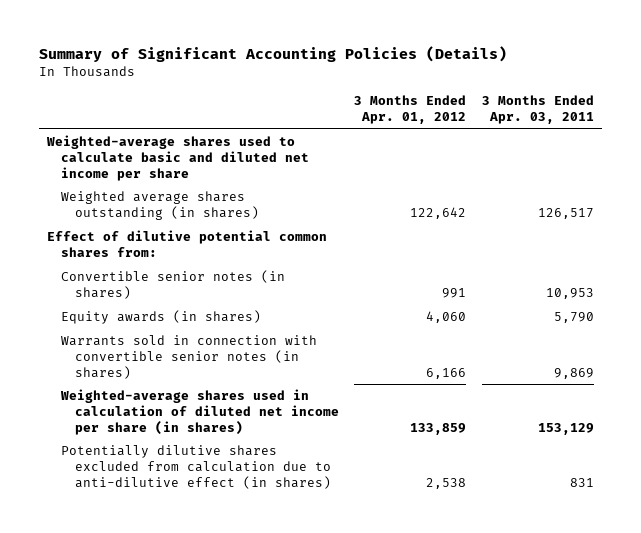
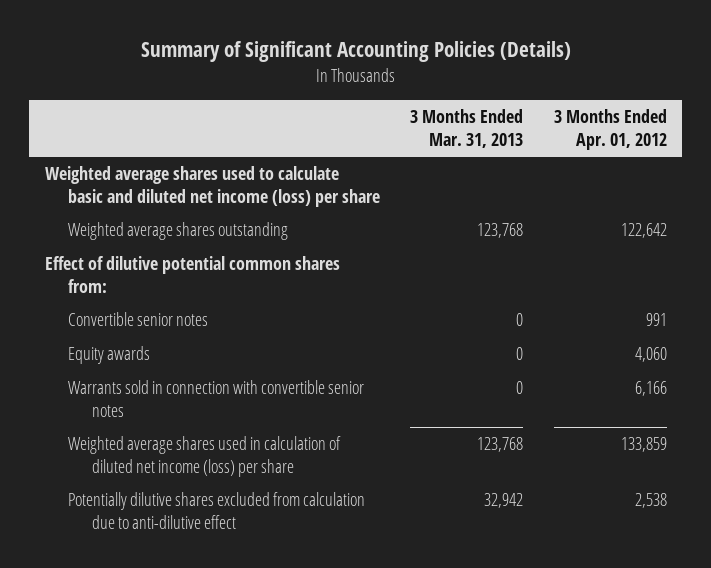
- | 3 Months Ended Apr. 01, 2012 | 3 Months Ended Apr. 03, 2011
+ | 3 Months Ended Mar. 31, 2013 | 3 Months Ended Apr. 01, 2012
- Weighted-average shares used to calculate basic and diluted net income per share
- Weighted average shares outstanding (in shares) | 122,642 | 126,517
+ Weighted average shares used to calculate basic and diluted net income (loss) per share
+ Weighted average shares outstanding | 123,768 | 122,642
- Convertible senior notes (in shares) | 991 | 10,953
- Equity awards (in shares) | 4,060 | 5,790
- Warrants sold in connection with convertible senior notes (in shares) | 6,166 | 9,869
- Weighted-average shares used in calculation of diluted net income per share (in shares) | 133,859 | 153,129
- Potentially dilutive shares excluded from calculation due to anti-dilutive effect (in shares) | 2,538 | 831
+ Convertible senior notes | 0 | 991
+ Equity awards | 0 | 4,060
+ Warrants sold in connection with convertible senior notes | 0 | 6,166
+ Weighted average shares used in calculation of diluted net income (loss) per share | 123,768 | 133,859
+ Potentially dilutive shares excluded from calculation due to anti-dilutive effect | 32,942 | 2,538

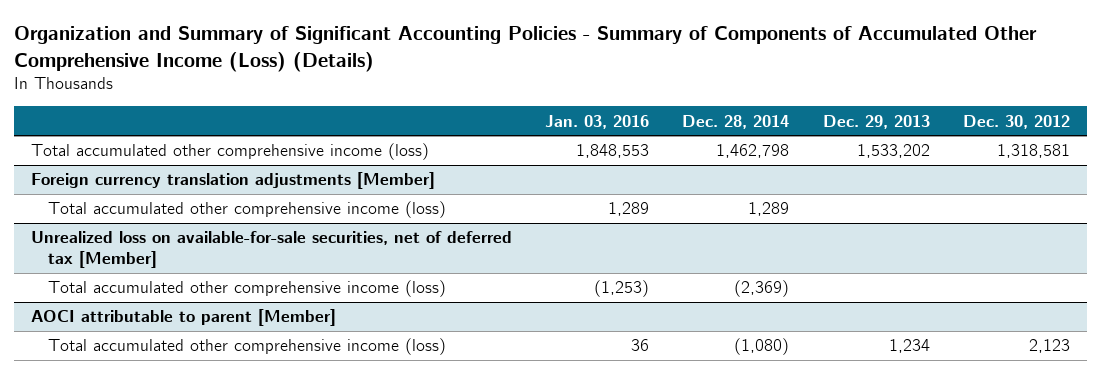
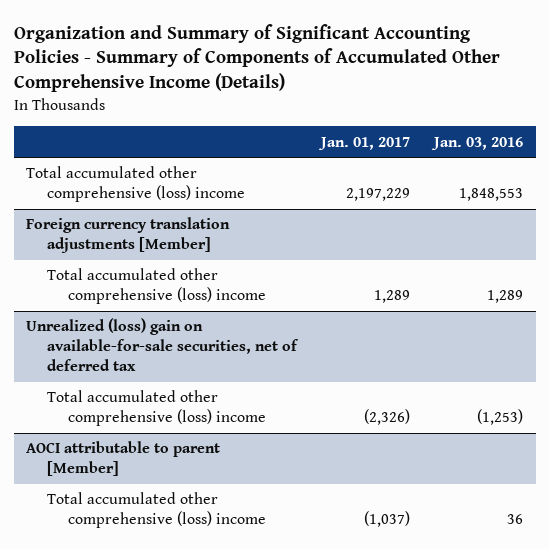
- Organization and Summary of Significant Accounting Policies - Summary of Components of Accumulated Other Comprehensive Income (Loss) (Details)
+ Organization and Summary of Significant Accounting Policies - Summary of Components of Accumulated Other Comprehensive Income (Details)
- | Jan. 03, 2016 | Dec. 28, 2014 | Dec. 29, 2013 | Dec. 30, 2012
+ | Jan. 01, 2017 | Jan. 03, 2016
- Total accumulated other comprehensive income (loss) | 1,848,553 | 1,462,798 | 1,533,202 | 1,318,581
+ Total accumulated other comprehensive (loss) income | 2,197,229 | 1,848,553
@ Foreign currency translation adjustments [Member]
- Total accumulated other comprehensive income (loss) | 1,289 | 1,289 | |
- Unrealized loss on available-for-sale securities, net of deferred tax [Member]
- Total accumulated other comprehensive income (loss) | (1,253) | (2,369) | |
@ Foreign currency translation adjustments [Member]
+ Total accumulated other comprehensive (loss) income | 1,289 | 1,289
+ Unrealized (loss) gain on available-for-sale securities, net of deferred tax
+ Total accumulated other comprehensive (loss) income | (2,326) | (1,253)
@ AOCI attributable to parent [Member]
- Total accumulated other comprehensive income (loss) | 36 | (1,080) | 1,234 | 2,123
+ Total accumulated other comprehensive (loss) income | (1,037) | 36

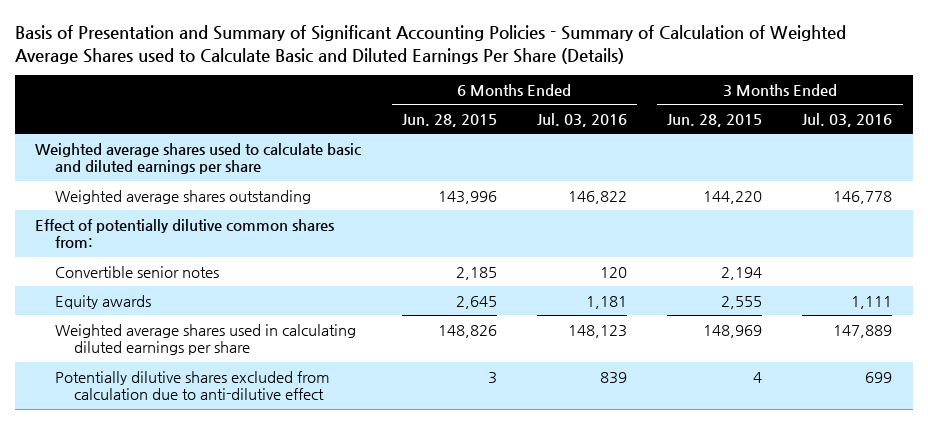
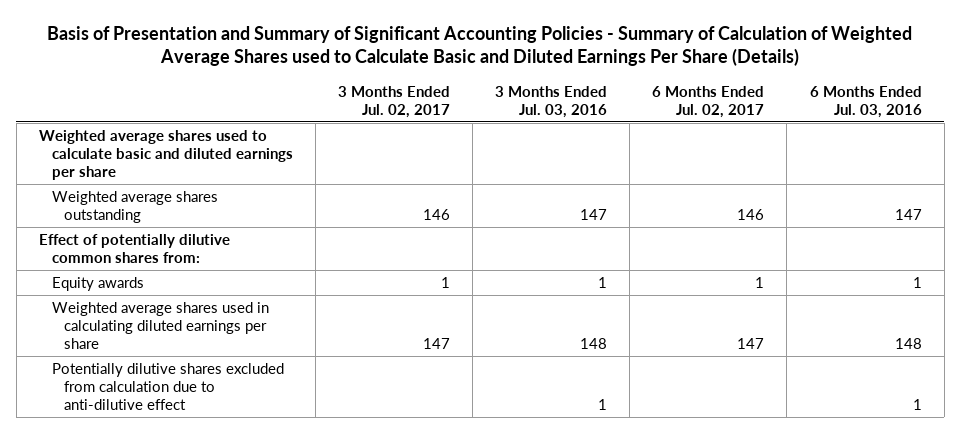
- | 6 Months Ended Jun. 28, 2015 | 6 Months Ended Jul. 03, 2016 | 3 Months Ended Jun. 28, 2015 | 3 Months Ended Jul. 03, 2016
+ | 3 Months Ended Jul. 02, 2017 | 3 Months Ended Jul. 03, 2016 | 6 Months Ended Jul. 02, 2017 | 6 Months Ended Jul. 03, 2016
- Weighted average shares outstanding | 143,996 | 146,822 | 144,220 | 146,778
+ Weighted average shares outstanding | 146 | 147 | 146 | 147
- Convertible senior notes | 2,185 | 120 | 2,194 |
- Equity awards | 2,645 | 1,181 | 2,555 | 1,111
- Weighted average shares used in calculating diluted earnings per share | 148,826 | 148,123 | 148,969 | 147,889
- Potentially dilutive shares excluded from calculation due to anti-dilutive effect | 3 | 839 | 4 | 699
+ Equity awards | 1 | 1 | 1 | 1
+ Weighted average shares used in calculating diluted earnings per share | 147 | 148 | 147 | 148
+ Potentially dilutive shares excluded from calculation due to anti-dilutive effect | | 1 | | 1

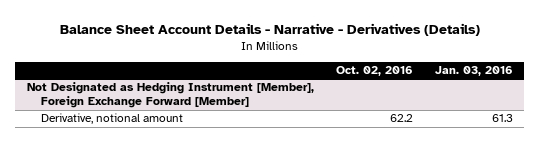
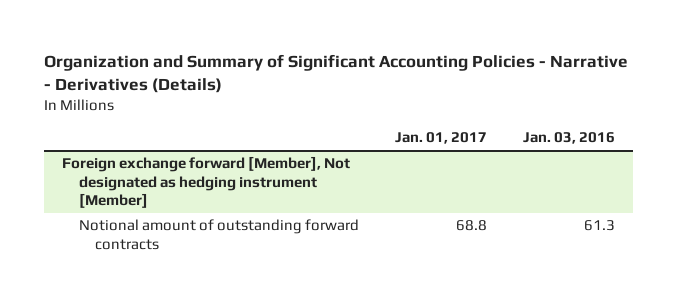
- Balance Sheet Account Details - Narrative - Derivatives (Details)
+ Organization and Summary of Significant Accounting Policies - Narrative - Derivatives (Details)
- | Oct. 02, 2016 | Jan. 03, 2016
+ | Jan. 01, 2017 | Jan. 03, 2016
- Not Designated as Hedging Instrument [Member], Foreign Exchange Forward [Member]
- Derivative, notional amount | 62.2 | 61.3
+ Foreign exchange forward [Member], Not designated as hedging instrument [Member]
+ Notional amount of outstanding forward contracts | 68.8 | 61.3

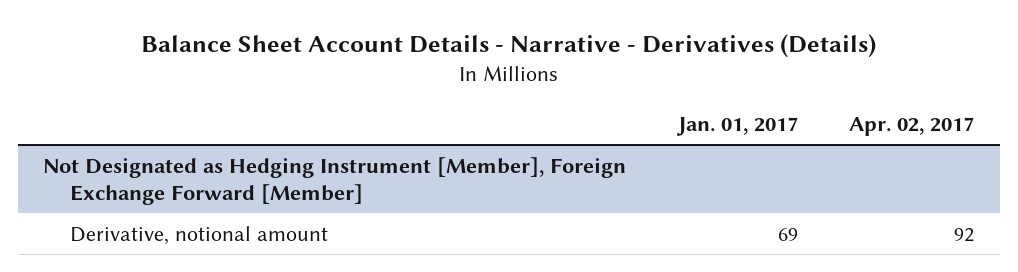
- Organization and Summary of Significant Accounting Policies - Narrative - Derivatives (Details)
+ Balance Sheet Account Details - Narrative - Derivatives (Details)
- | Jan. 01, 2017 | Jan. 03, 2016
+ | Jan. 01, 2017 | Apr. 02, 2017
- Foreign exchange forward [Member], Not designated as hedging instrument [Member]
- Notional amount of outstanding forward contracts | 68.8 | 61.3
+ Not Designated as Hedging Instrument [Member], Foreign Exchange Forward [Member]
+ Derivative, notional amount | 69 | 92

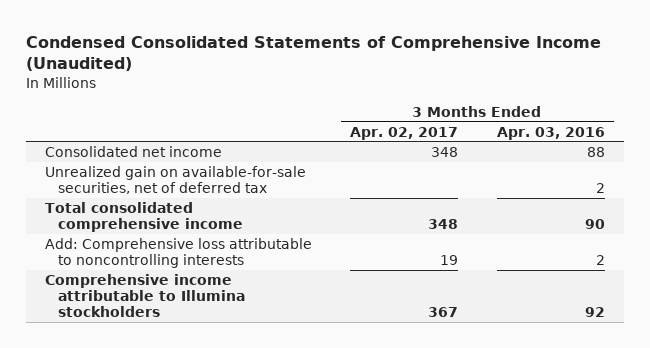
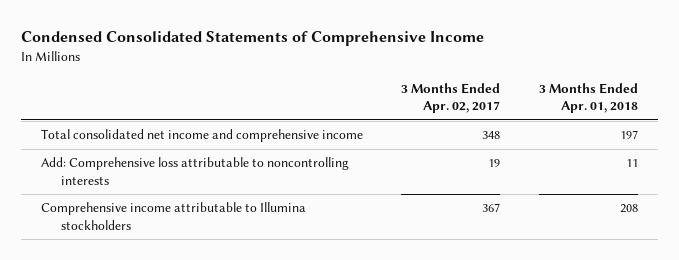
- Condensed Consolidated Statements of Comprehensive Income (Unaudited)
+ Condensed Consolidated Statements of Comprehensive Income
- | 3 Months Ended Apr. 02, 2017 | 3 Months Ended Apr. 03, 2016
+ | 3 Months Ended Apr. 02, 2017 | 3 Months Ended Apr. 01, 2018
- Consolidated net income | 348 | 88
- Unrealized gain on available-for-sale securities, net of deferred tax | | 2
- Total consolidated comprehensive income | 348 | 90
+ Total consolidated net income and comprehensive income | 348 | 197

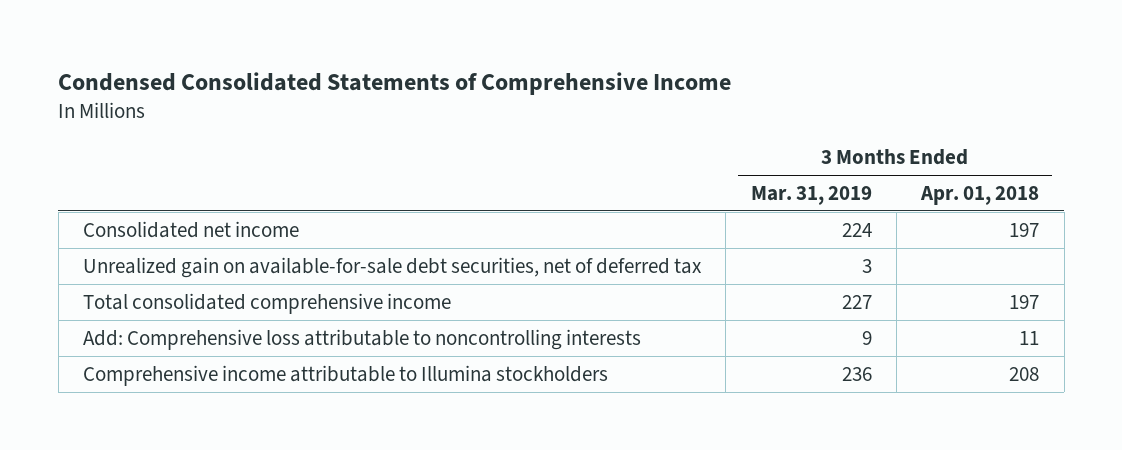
- | 3 Months Ended Apr. 02, 2017 | 3 Months Ended Apr. 01, 2018
+ | 3 Months Ended Mar. 31, 2019 | 3 Months Ended Apr. 01, 2018
- Total consolidated net income and comprehensive income | 348 | 197
+ Consolidated net income | 224 | 197
+ Unrealized gain on available-for-sale debt securities, net of deferred tax | 3 |
+ Total consolidated comprehensive income | 227 | 197

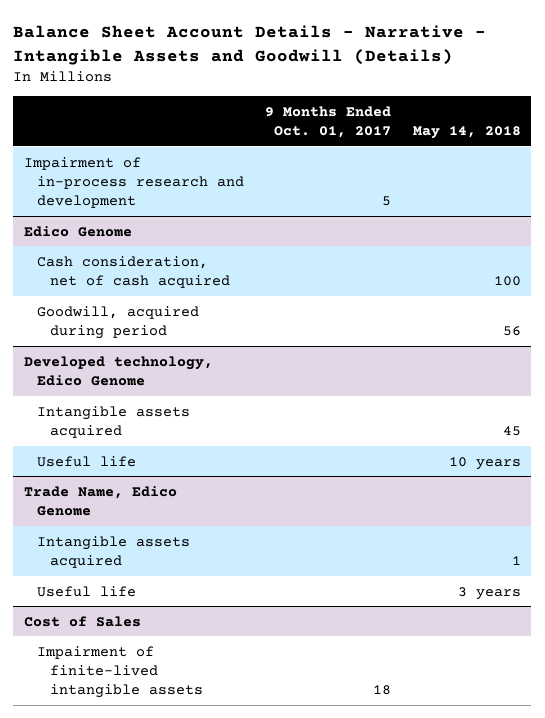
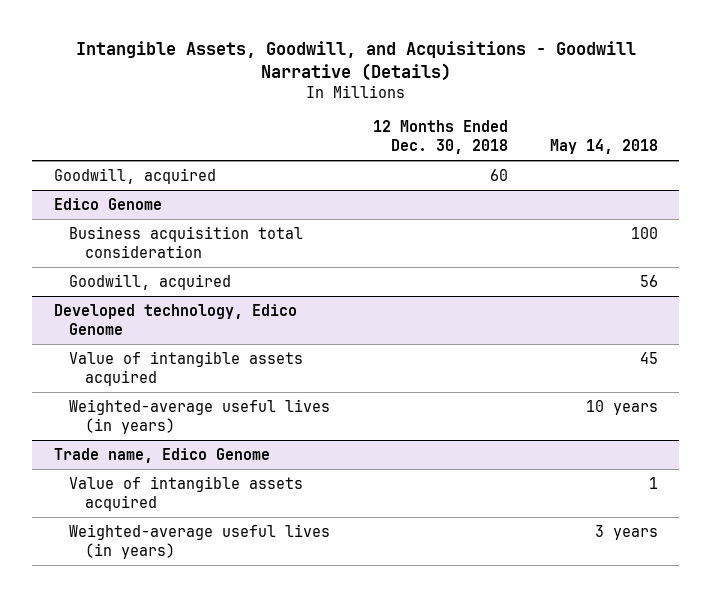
- Balance Sheet Account Details - Narrative - Intangible Assets and Goodwill (Details)
+ Intangible Assets, Goodwill, and Acquisitions - Goodwill Narrative (Details)
- | 9 Months Ended Oct. 01, 2017 | May 14, 2018
+ | 12 Months Ended Dec. 30, 2018 | May 14, 2018
- Impairment of in-process research and development | 5 |
+ Goodwill, acquired | 60 |
@ Edico Genome
- Cash consideration, net of cash acquired | | 100
- Goodwill, acquired during period | | 56
+ Business acquisition total consideration | | 100
+ Goodwill, acquired | | 56
@ Developed technology, Edico Genome
- Intangible assets acquired | | 45
- Useful life | | 10 years
- Trade Name, Edico Genome
- Intangible assets acquired | | 1
- Useful life | | 3 years
- Cost of Sales
- Impairment of finite-lived intangible assets | 18 |
@ Developed technology, Edico Genome
+ Value of intangible assets acquired | | 45
+ Weighted-average useful lives (in years) | | 10 years
+ Trade name, Edico Genome
+ Value of intangible assets acquired | | 1
+ Weighted-average useful lives (in years) | | 3 years

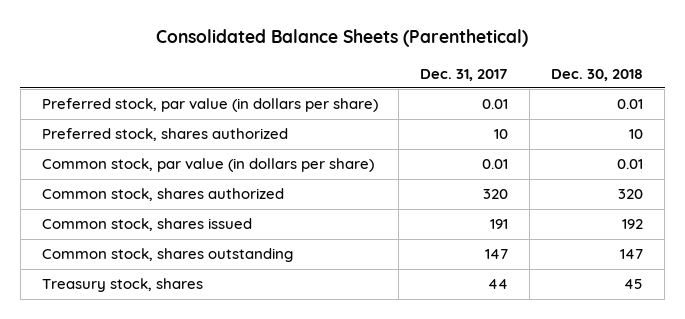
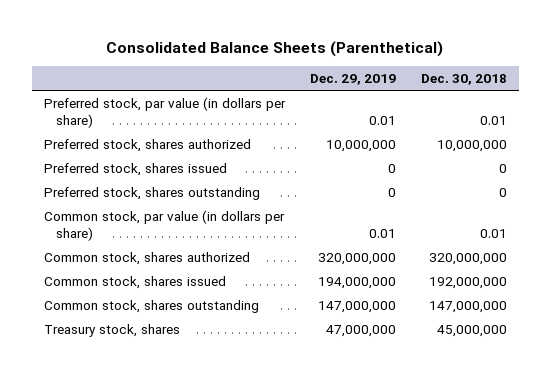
- | Dec. 31, 2017 | Dec. 30, 2018
+ | Dec. 29, 2019 | Dec. 30, 2018
- Preferred stock, shares authorized | 10 | 10
+ Preferred stock, shares authorized | 10,000,000 | 10,000,000
+ Preferred stock, shares issued | 0 | 0
+ Preferred stock, shares outstanding | 0 | 0
- Common stock, shares authorized | 320 | 320
- Common stock, shares issued | 191 | 192
- Common stock, shares outstanding | 147 | 147
- Treasury stock, shares | 44 | 45
+ Common stock, shares authorized | 320,000,000 | 320,000,000
+ Common stock, shares issued | 194,000,000 | 192,000,000
+ Common stock, shares outstanding | 147,000,000 | 147,000,000
+ Treasury stock, shares | 47,000,000 | 45,000,000

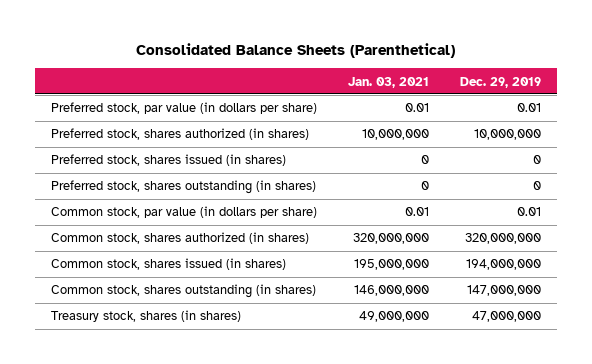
- | Dec. 29, 2019 | Dec. 30, 2018
+ | Jan. 03, 2021 | Dec. 29, 2019
- Preferred stock, shares authorized | 10,000,000 | 10,000,000
- Preferred stock, shares issued | 0 | 0
- Preferred stock, shares outstanding | 0 | 0
+ Preferred stock, shares authorized (in shares) | 10,000,000 | 10,000,000
+ Preferred stock, shares issued (in shares) | 0 | 0
+ Preferred stock, shares outstanding (in shares) | 0 | 0
- Common stock, shares authorized | 320,000,000 | 320,000,000
- Common stock, shares issued | 194,000,000 | 192,000,000
- Common stock, shares outstanding | 147,000,000 | 147,000,000
- Treasury stock, shares | 47,000,000 | 45,000,000
+ Common stock, shares authorized (in shares) | 320,000,000 | 320,000,000
+ Common stock, shares issued (in shares) | 195,000,000 | 194,000,000
+ Common stock, shares outstanding (in shares) | 146,000,000 | 147,000,000
+ Treasury stock, shares (in shares) | 49,000,000 | 47,000,000

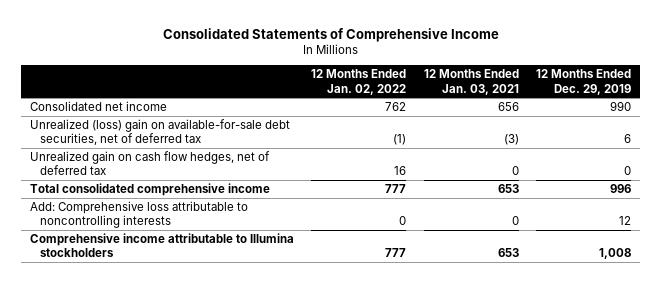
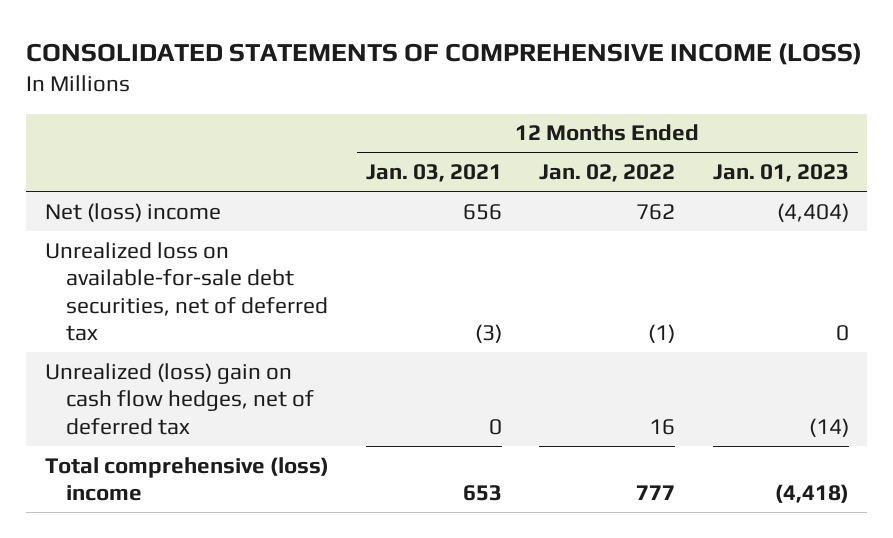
- Consolidated Statements of Comprehensive Income
+ CONSOLIDATED STATEMENTS OF COMPREHENSIVE INCOME (LOSS)
- | 12 Months Ended Jan. 02, 2022 | 12 Months Ended Jan. 03, 2021 | 12 Months Ended Dec. 29, 2019
+ | 12 Months Ended Jan. 03, 2021 | 12 Months Ended Jan. 02, 2022 | 12 Months Ended Jan. 01, 2023
- Consolidated net income | 762 | 656 | 990
- Unrealized (loss) gain on available-for-sale debt securities, net of deferred tax | (1) | (3) | 6
- Unrealized gain on cash flow hedges, net of deferred tax | 16 | 0 | 0
- Total consolidated comprehensive income | 777 | 653 | 996
- Add: Comprehensive loss attributable to noncontrolling interests | 0 | 0 | 12
- Comprehensive income attributable to Illumina stockholders | 777 | 653 | 1,008
+ Net (loss) income | 656 | 762 | (4,404)
+ Unrealized loss on available-for-sale debt securities, net of deferred tax | (3) | (1) | 0
+ Unrealized (loss) gain on cash flow hedges, net of deferred tax | 0 | 16 | (14)
+ Total comprehensive (loss) income | 653 | 777 | (4,418)

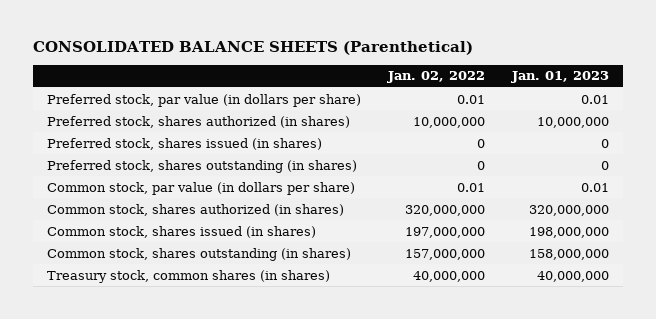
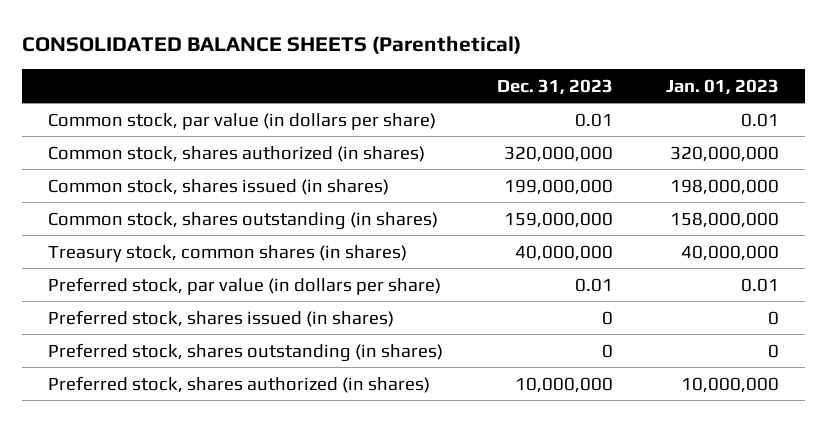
- | Jan. 02, 2022 | Jan. 01, 2023
+ | Dec. 31, 2023 | Jan. 01, 2023
moved down: Preferred stock, par value (in dollars per share) | 0.01 | 0.01
moved down: Preferred stock, shares issued (in shares) | 0 | 0
moved down: Preferred stock, shares outstanding (in shares) | 0 | 0
moved down: Preferred stock, shares authorized (in shares) | 10,000,000 | 10,000,000

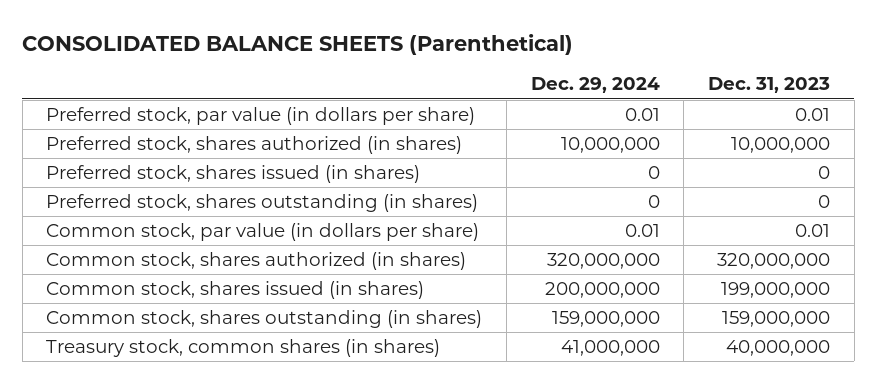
- | Dec. 31, 2023 | Jan. 01, 2023
+ | Dec. 29, 2024 | Dec. 31, 2023
moved up: Preferred stock, par value (in dollars per share) | 0.01 | 0.01
moved up: Preferred stock, shares authorized (in shares) | 10,000,000 | 10,000,000
moved up: Preferred stock, shares issued (in shares) | 0 | 0
moved up: Preferred stock, shares outstanding (in shares) | 0 | 0

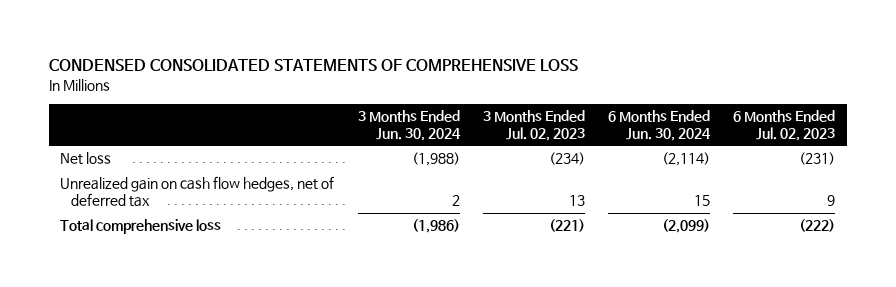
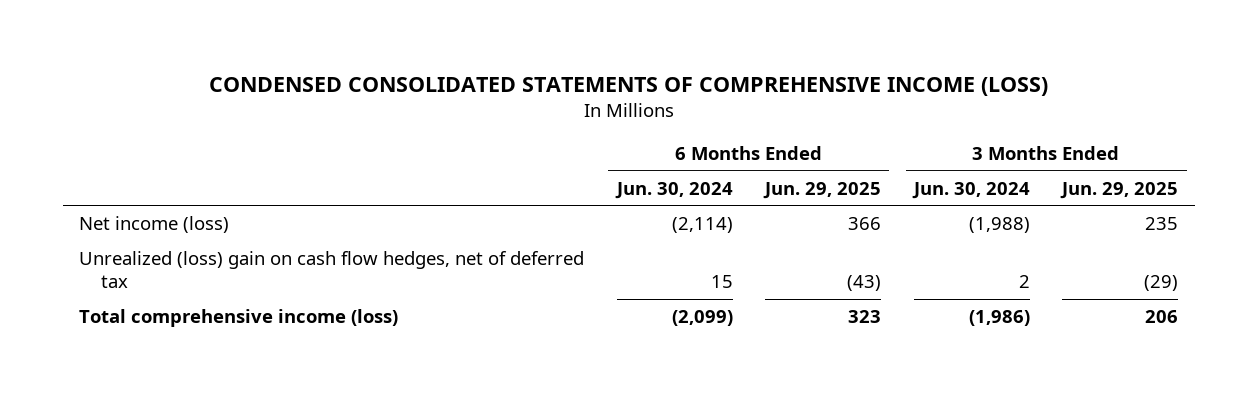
- CONDENSED CONSOLIDATED STATEMENTS OF COMPREHENSIVE LOSS
+ CONDENSED CONSOLIDATED STATEMENTS OF COMPREHENSIVE INCOME (LOSS)
- | 3 Months Ended Jun. 30, 2024 | 3 Months Ended Jul. 02, 2023 | 6 Months Ended Jun. 30, 2024 | 6 Months Ended Jul. 02, 2023
+ | 6 Months Ended Jun. 30, 2024 | 6 Months Ended Jun. 29, 2025 | 3 Months Ended Jun. 30, 2024 | 3 Months Ended Jun. 29, 2025
- Net loss | (1,988) | (234) | (2,114) | (231)
- Unrealized gain on cash flow hedges, net of deferred tax | 2 | 13 | 15 | 9
- Total comprehensive loss | (1,986) | (221) | (2,099) | (222)
+ Net income (loss) | (2,114) | 366 | (1,988) | 235
+ Unrealized (loss) gain on cash flow hedges, net of deferred tax | 15 | (43) | 2 | (29)
+ Total comprehensive income (loss) | (2,099) | 323 | (1,986) | 206

